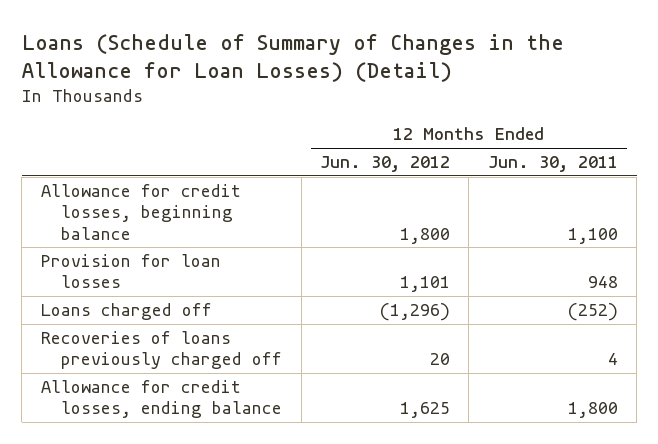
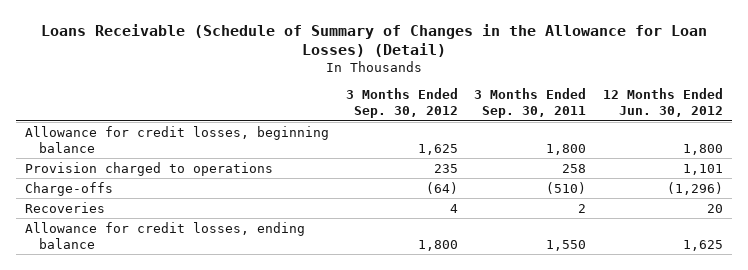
- Loans (Schedule of Summary of Changes in the Allowance for Loan Losses) (Detail)
+ Loans Receivable (Schedule of Summary of Changes in the Allowance for Loan Losses) (Detail)
- | 12 Months Ended Jun. 30, 2012 | 12 Months Ended Jun. 30, 2011
+ | 3 Months Ended Sep. 30, 2012 | 3 Months Ended Sep. 30, 2011 | 12 Months Ended Jun. 30, 2012
- Provision for loan losses | 1,101 | 948
- Loans charged off | (1,296) | (252)
- Recoveries of loans previously charged off | 20 | 4
+ Provision charged to operations | 235 | 258 | 1,101
+ Charge-offs | (64) | (510) | (1,296)
+ Recoveries | 4 | 2 | 20

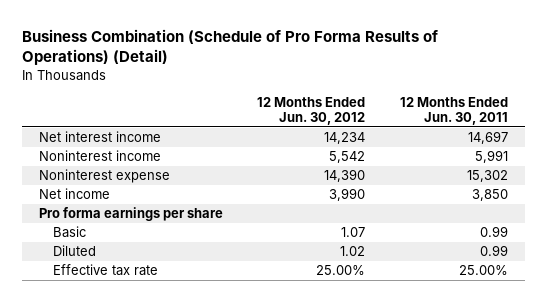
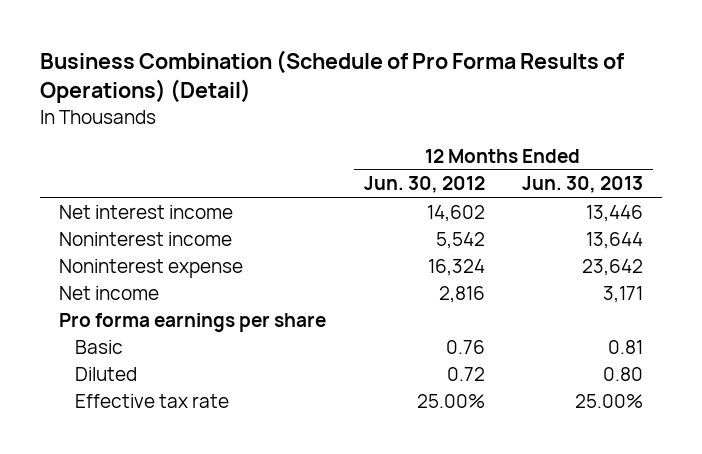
- | 12 Months Ended Jun. 30, 2012 | 12 Months Ended Jun. 30, 2011
+ | 12 Months Ended Jun. 30, 2012 | 12 Months Ended Jun. 30, 2013
- Net interest income | 14,234 | 14,697
+ Net interest income | 14,602 | 13,446
- Noninterest expense | 14,390 | 15,302
- Net income | 3,990 | 3,850
+ Noninterest expense | 16,324 | 23,642
+ Net income | 2,816 | 3,171
- Basic | 1.07 | 0.99
- Diluted | 1.02 | 0.99
+ Basic | 0.76 | 0.81
+ Diluted | 0.72 | 0.80

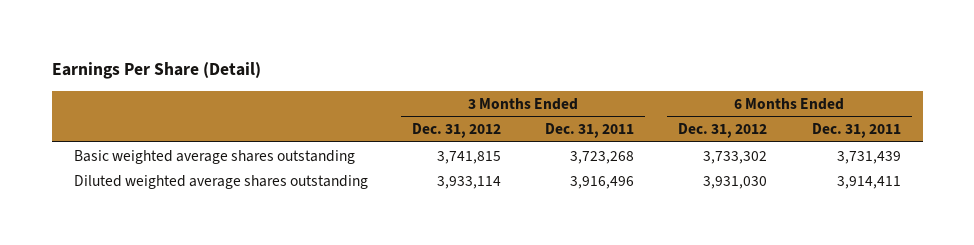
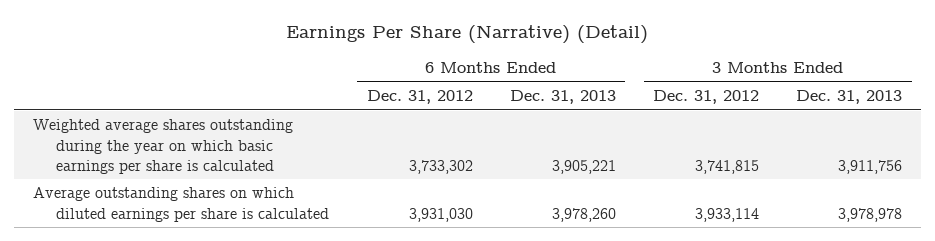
- Earnings Per Share (Detail)
+ Earnings Per Share (Narrative) (Detail)
- | 3 Months Ended Dec. 31, 2012 | 3 Months Ended Dec. 31, 2011 | 6 Months Ended Dec. 31, 2012 | 6 Months Ended Dec. 31, 2011
+ | 6 Months Ended Dec. 31, 2012 | 6 Months Ended Dec. 31, 2013 | 3 Months Ended Dec. 31, 2012 | 3 Months Ended Dec. 31, 2013
- Basic weighted average shares outstanding | 3,741,815 | 3,723,268 | 3,733,302 | 3,731,439
- Diluted weighted average shares outstanding | 3,933,114 | 3,916,496 | 3,931,030 | 3,914,411
+ Weighted average shares outstanding during the year on which basic earnings per share is calculated | 3,733,302 | 3,905,221 | 3,741,815 | 3,911,756
+ Average outstanding shares on which diluted earnings per share is calculated | 3,931,030 | 3,978,260 | 3,933,114 | 3,978,978

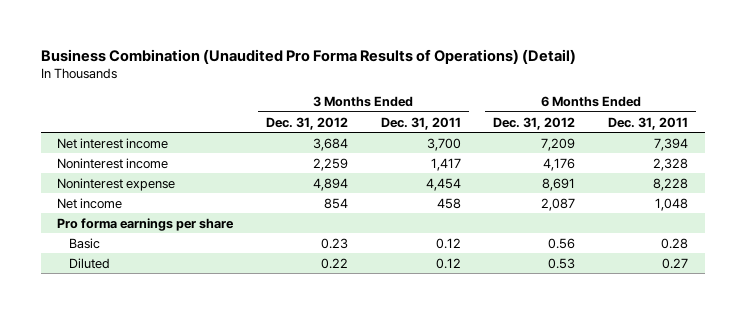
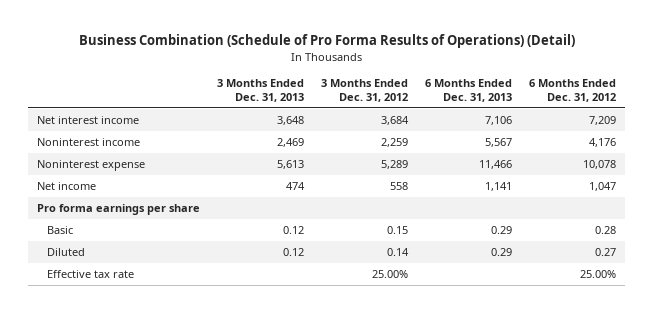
- Business Combination (Unaudited Pro Forma Results of Operations) (Detail)
+ Business Combination (Schedule of Pro Forma Results of Operations) (Detail)
- | 3 Months Ended Dec. 31, 2012 | 3 Months Ended Dec. 31, 2011 | 6 Months Ended Dec. 31, 2012 | 6 Months Ended Dec. 31, 2011
+ | 3 Months Ended Dec. 31, 2013 | 3 Months Ended Dec. 31, 2012 | 6 Months Ended Dec. 31, 2013 | 6 Months Ended Dec. 31, 2012
- Noninterest expense | 4,894 | 4,454 | 8,691 | 8,228
- Net income | 854 | 458 | 2,087 | 1,048
+ Noninterest expense | 5,613 | 5,289 | 11,466 | 10,078
+ Net income | 474 | 558 | 1,141 | 1,047
- Basic | 0.23 | 0.12 | 0.56 | 0.28
- Diluted | 0.22 | 0.12 | 0.53 | 0.27
+ Basic | 0.12 | 0.15 | 0.29 | 0.28
+ Diluted | 0.12 | 0.14 | 0.29 | 0.27
+ Effective tax rate | | 25.00% | | 25.00%

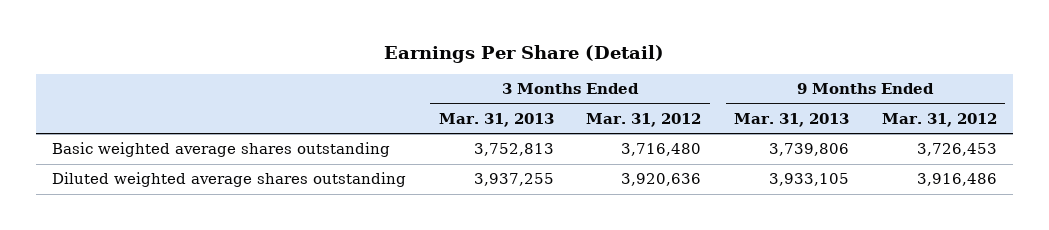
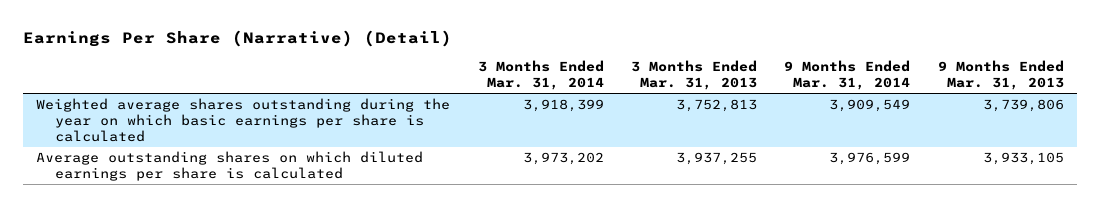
- Earnings Per Share (Detail)
+ Earnings Per Share (Narrative) (Detail)
- | 3 Months Ended Mar. 31, 2013 | 3 Months Ended Mar. 31, 2012 | 9 Months Ended Mar. 31, 2013 | 9 Months Ended Mar. 31, 2012
+ | 3 Months Ended Mar. 31, 2014 | 3 Months Ended Mar. 31, 2013 | 9 Months Ended Mar. 31, 2014 | 9 Months Ended Mar. 31, 2013
- Basic weighted average shares outstanding | 3,752,813 | 3,716,480 | 3,739,806 | 3,726,453
- Diluted weighted average shares outstanding | 3,937,255 | 3,920,636 | 3,933,105 | 3,916,486
+ Weighted average shares outstanding during the year on which basic earnings per share is calculated | 3,918,399 | 3,752,813 | 3,909,549 | 3,739,806
+ Average outstanding shares on which diluted earnings per share is calculated | 3,973,202 | 3,937,255 | 3,976,599 | 3,933,105

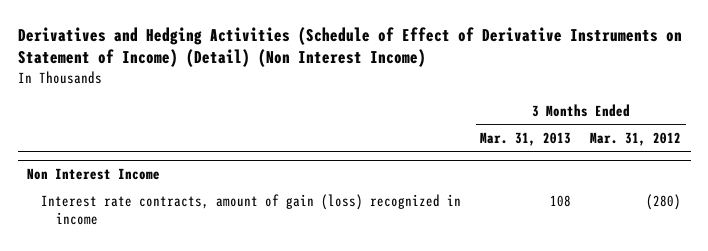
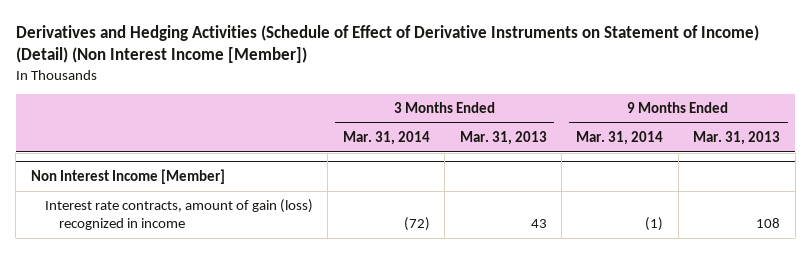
- Derivatives and Hedging Activities (Schedule of Effect of Derivative Instruments on Statement of Income) (Detail) (Non Interest Income)
+ Derivatives and Hedging Activities (Schedule of Effect of Derivative Instruments on Statement of Income) (Detail) (Non Interest Income [Member])
- | 3 Months Ended Mar. 31, 2013 | 3 Months Ended Mar. 31, 2012
+ | 3 Months Ended Mar. 31, 2014 | 3 Months Ended Mar. 31, 2013 | 9 Months Ended Mar. 31, 2014 | 9 Months Ended Mar. 31, 2013
- Non Interest Income
- Interest rate contracts, amount of gain (loss) recognized in income | 108 | (280)
+ Non Interest Income [Member]
+ Interest rate contracts, amount of gain (loss) recognized in income | (72) | 43 | (1) | 108

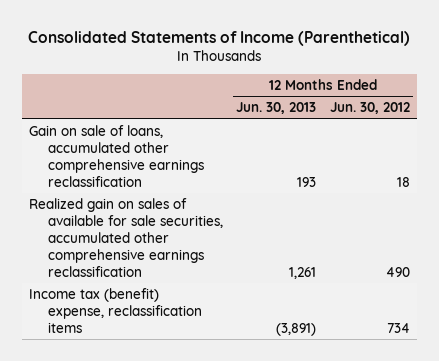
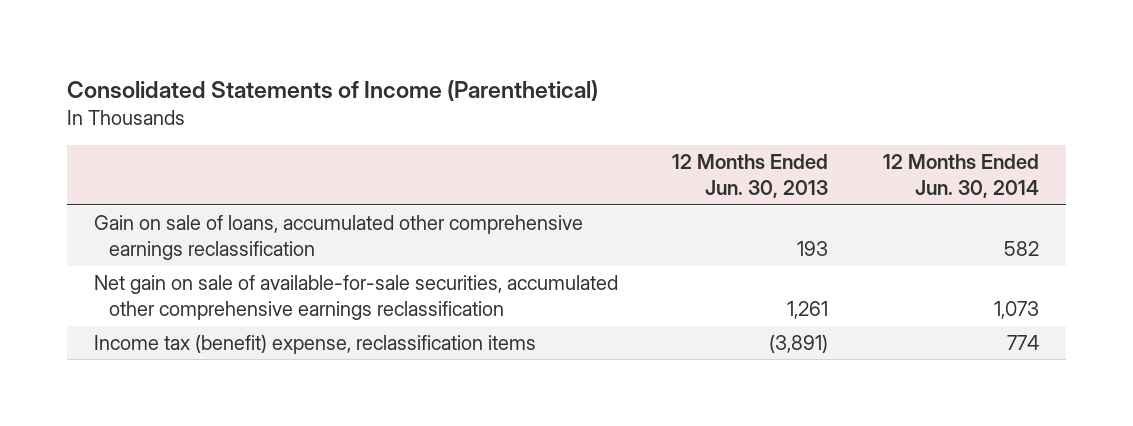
- | 12 Months Ended Jun. 30, 2013 | 12 Months Ended Jun. 30, 2012
+ | 12 Months Ended Jun. 30, 2013 | 12 Months Ended Jun. 30, 2014
- Realized gain on sales of available for sale securities, accumulated other comprehensive earnings reclassification | 1,261 | 490
+ Net gain on sale of available-for-sale securities, accumulated other comprehensive earnings reclassification | 1,261 | 1,073

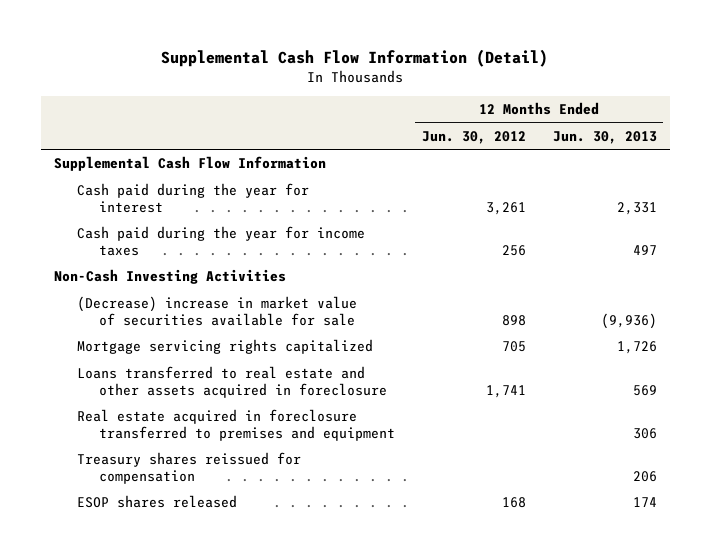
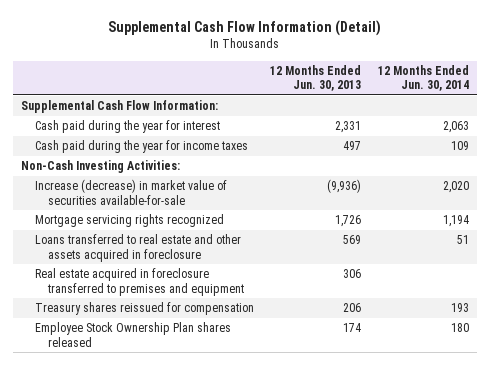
- | 12 Months Ended Jun. 30, 2012 | 12 Months Ended Jun. 30, 2013
+ | 12 Months Ended Jun. 30, 2013 | 12 Months Ended Jun. 30, 2014
- Supplemental Cash Flow Information
+ Supplemental Cash Flow Information:
- Non-Cash Investing Activities
- (Decrease) increase in market value of securities available for sale | 898 | (9,936)
- Mortgage servicing rights capitalized | 705 | 1,726
+ Non-Cash Investing Activities:
+ Increase (decrease) in market value of securities available-for-sale | (9,936) | 2,020
+ Mortgage servicing rights recognized | 1,726 | 1,194
- ESOP shares released | 168 | 174
+ Employee Stock Ownership Plan shares released | 174 | 180

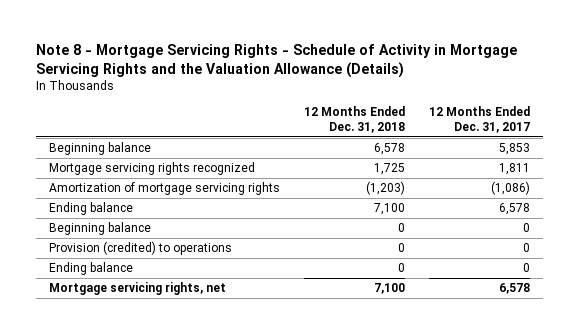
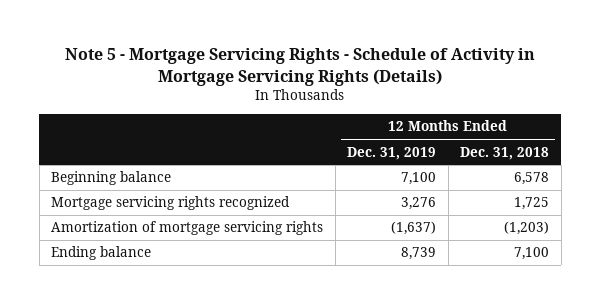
- Note 8 - Mortgage Servicing Rights - Schedule of Activity in Mortgage Servicing Rights and the Valuation Allowance (Details)
+ Note 5 - Mortgage Servicing Rights - Schedule of Activity in Mortgage Servicing Rights (Details)
- | 12 Months Ended Dec. 31, 2018 | 12 Months Ended Dec. 31, 2017
+ | 12 Months Ended Dec. 31, 2019 | 12 Months Ended Dec. 31, 2018
- Beginning balance | 0 | 0
- Provision (credited) to operations | 0 | 0
- Ending balance | 0 | 0
- Mortgage servicing rights, net | 7,100 | 6,578

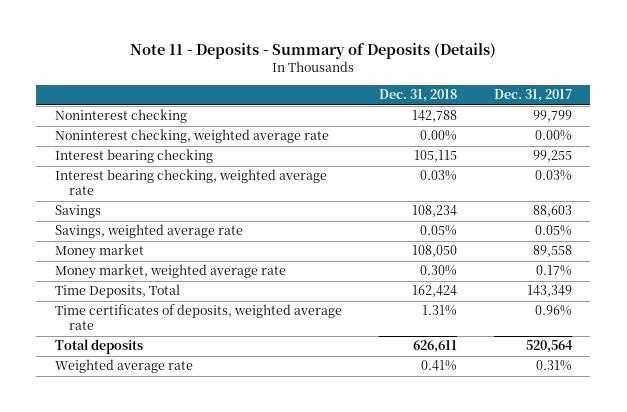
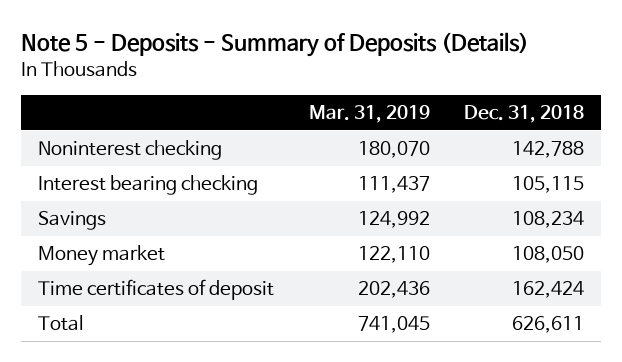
- Note 11 - Deposits - Summary of Deposits (Details)
+ Note 5 - Deposits - Summary of Deposits (Details)
- | Dec. 31, 2018 | Dec. 31, 2017
+ | Mar. 31, 2019 | Dec. 31, 2018
- Noninterest checking, weighted average rate | 0.00% | 0.00%
- Interest bearing checking, weighted average rate | 0.03% | 0.03%
- Savings, weighted average rate | 0.05% | 0.05%
- Money market, weighted average rate | 0.30% | 0.17%
- Time Deposits, Total | 162,424 | 143,349
- Time certificates of deposits, weighted average rate | 1.31% | 0.96%
- Total deposits | 626,611 | 520,564
- Weighted average rate | 0.41% | 0.31%
+ Time certificates of deposit | 202,436 | 162,424
+ Total | 741,045 | 626,611

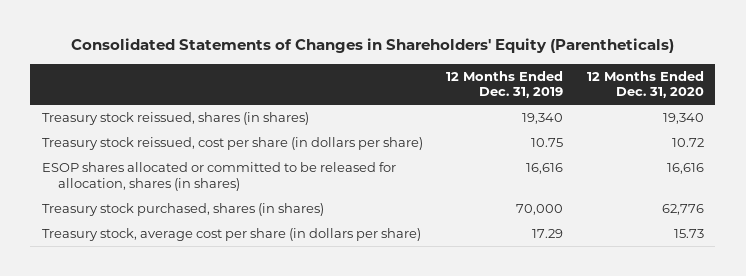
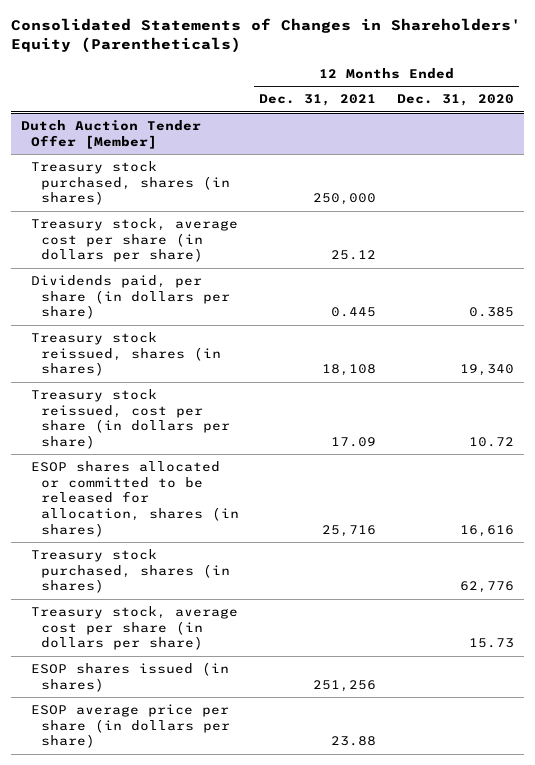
- | 12 Months Ended Dec. 31, 2019 | 12 Months Ended Dec. 31, 2020
+ | 12 Months Ended Dec. 31, 2021 | 12 Months Ended Dec. 31, 2020
+ Dutch Auction Tender Offer [Member]
+ Treasury stock purchased, shares (in shares) | 250,000 |
+ Treasury stock, average cost per share (in dollars per share) | 25.12 |
+ Dividends paid, per share (in dollars per share) | 0.445 | 0.385
+ ESOP shares issued (in shares) | 251,256 |
+ ESOP average price per share (in dollars per share) | 23.88 |

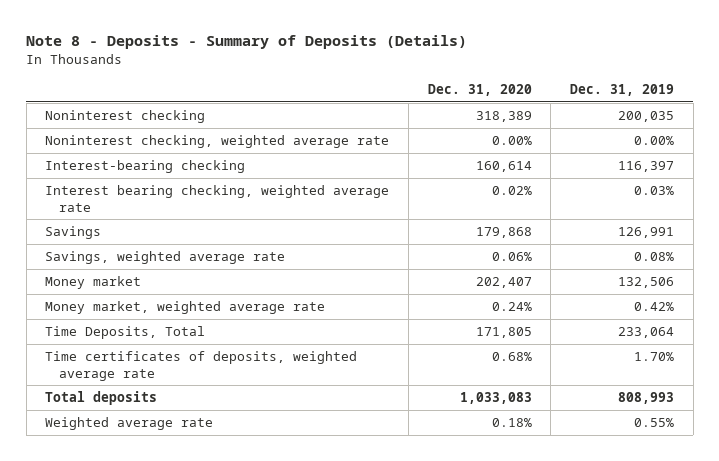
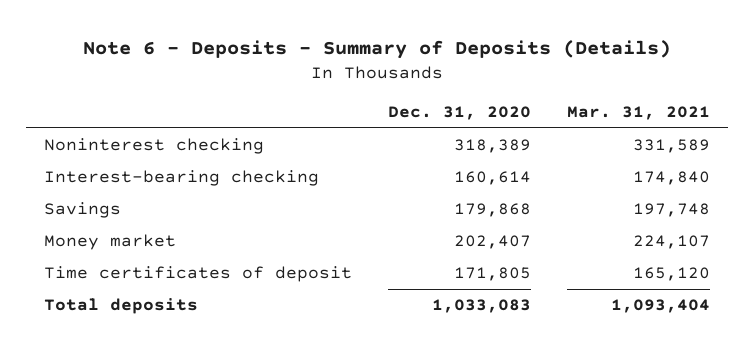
- Note 8 - Deposits - Summary of Deposits (Details)
+ Note 6 - Deposits - Summary of Deposits (Details)
- | Dec. 31, 2020 | Dec. 31, 2019
+ | Dec. 31, 2020 | Mar. 31, 2021
- Noninterest checking, weighted average rate | 0.00% | 0.00%
- Interest bearing checking, weighted average rate | 0.02% | 0.03%
- Savings, weighted average rate | 0.06% | 0.08%
- Money market, weighted average rate | 0.24% | 0.42%
- Time Deposits, Total | 171,805 | 233,064
- Time certificates of deposits, weighted average rate | 0.68% | 1.70%
+ Time certificates of deposit | 171,805 | 165,120
- Weighted average rate | 0.18% | 0.55%

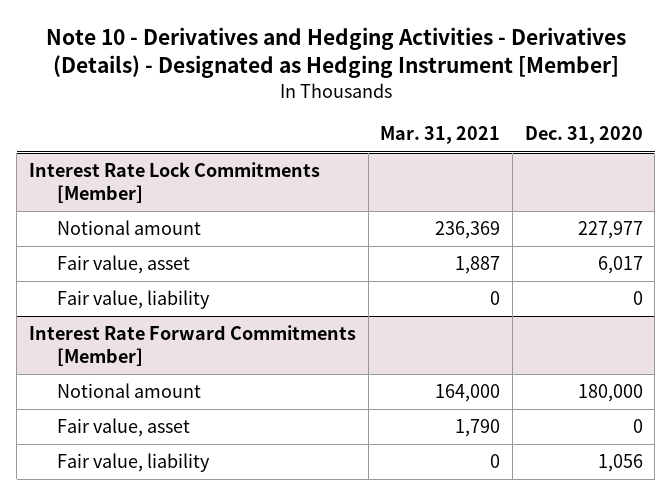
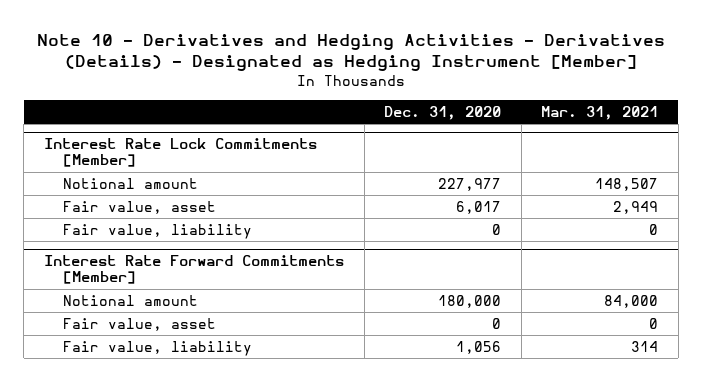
- | Mar. 31, 2021 | Dec. 31, 2020
+ | Dec. 31, 2020 | Mar. 31, 2021
@ Interest Rate Lock Commitments [Member]
- Notional amount | 236,369 | 227,977
- Fair value, asset | 1,887 | 6,017
+ Notional amount | 227,977 | 148,507
+ Fair value, asset | 6,017 | 2,949
@ Interest Rate Forward Commitments [Member]
- Notional amount | 164,000 | 180,000
- Fair value, asset | 1,790 | 0
- Fair value, liability | 0 | 1,056
+ Notional amount | 180,000 | 84,000
+ Fair value, asset | 0 | 0
+ Fair value, liability | 1,056 | 314

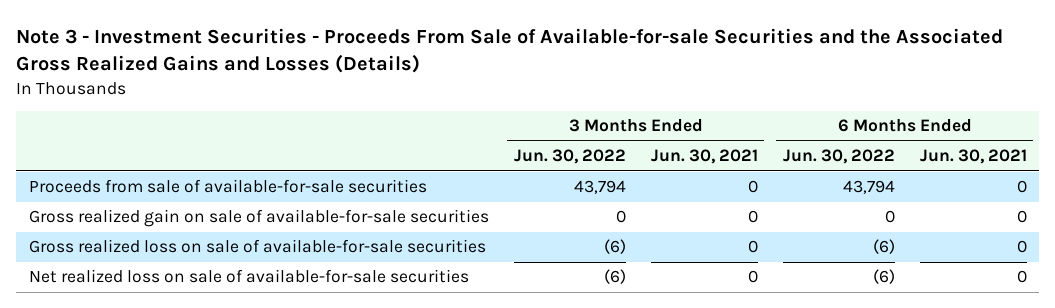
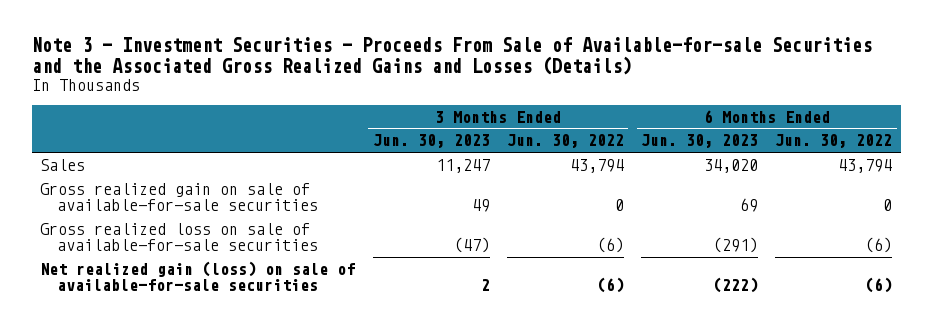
- | 3 Months Ended Jun. 30, 2022 | 3 Months Ended Jun. 30, 2021 | 6 Months Ended Jun. 30, 2022 | 6 Months Ended Jun. 30, 2021
+ | 3 Months Ended Jun. 30, 2023 | 3 Months Ended Jun. 30, 2022 | 6 Months Ended Jun. 30, 2023 | 6 Months Ended Jun. 30, 2022
- Proceeds from sale of available-for-sale securities | 43,794 | 0 | 43,794 | 0
+ Sales | 11,247 | 43,794 | 34,020 | 43,794
- Net realized loss on sale of available-for-sale securities | (6) | 0 | (6) | 0
+ Net realized gain (loss) on sale of available-for-sale securities | 2 | (6) | (222) | (6)

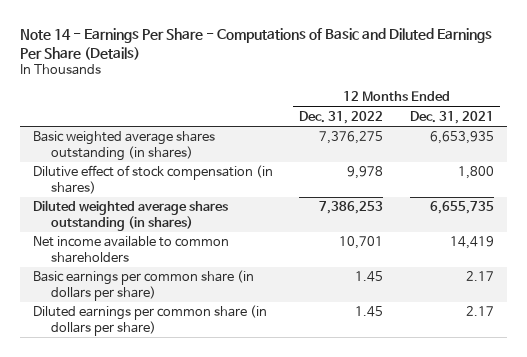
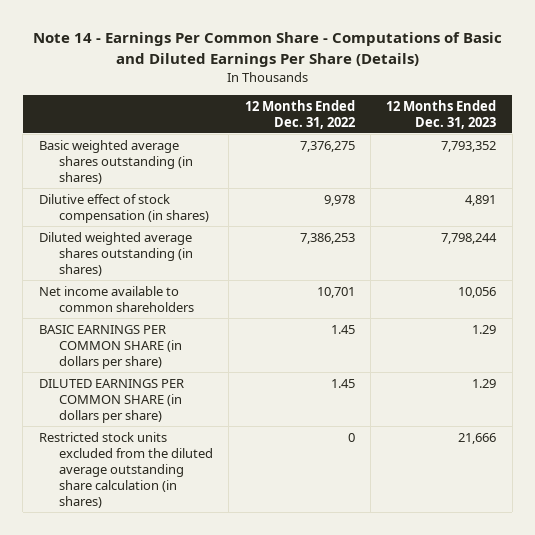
- Note 14 - Earnings Per Share - Computations of Basic and Diluted Earnings Per Share (Details)
+ Note 14 - Earnings Per Common Share - Computations of Basic and Diluted Earnings Per Share (Details)
- | 12 Months Ended Dec. 31, 2022 | 12 Months Ended Dec. 31, 2021
+ | 12 Months Ended Dec. 31, 2022 | 12 Months Ended Dec. 31, 2023
- Basic earnings per common share (in dollars per share) | 1.45 | 2.17
- Diluted earnings per common share (in dollars per share) | 1.45 | 2.17
+ BASIC EARNINGS PER COMMON SHARE (in dollars per share) | 1.45 | 1.29
+ DILUTED EARNINGS PER COMMON SHARE (in dollars per share) | 1.45 | 1.29
+ Restricted stock units excluded from the diluted average outstanding share calculation (in shares) | 0 | 21,666

